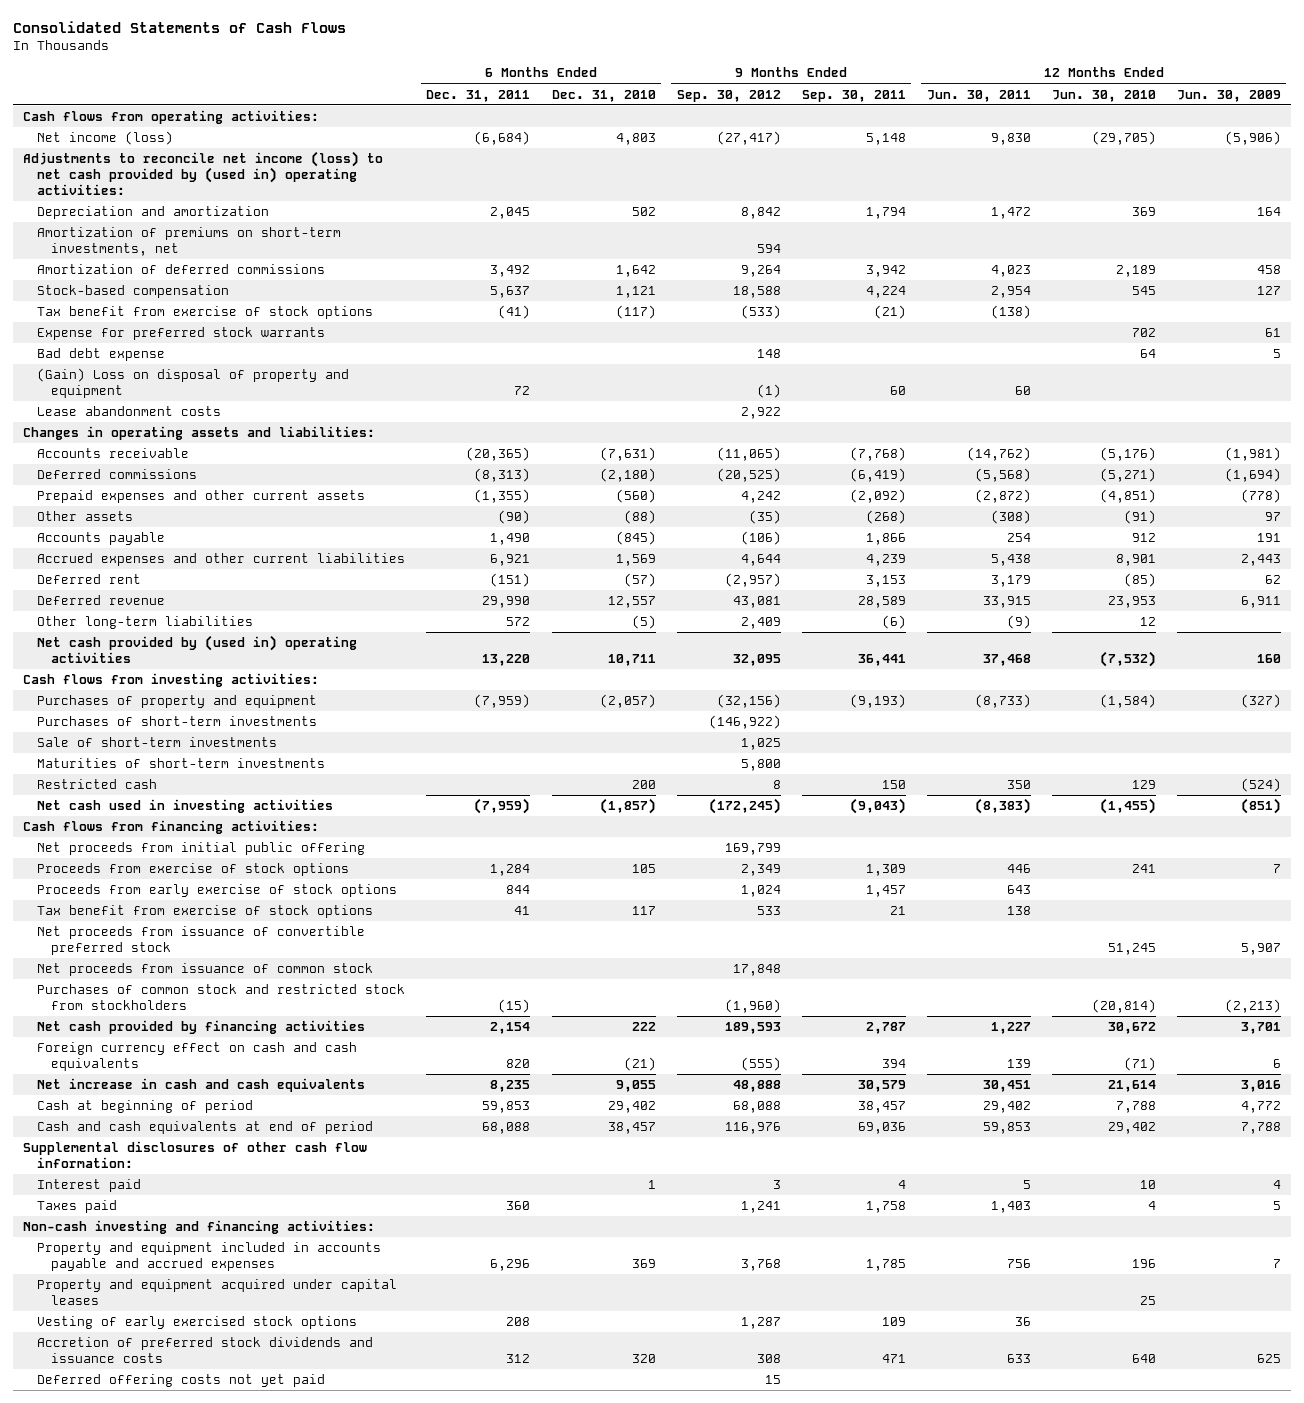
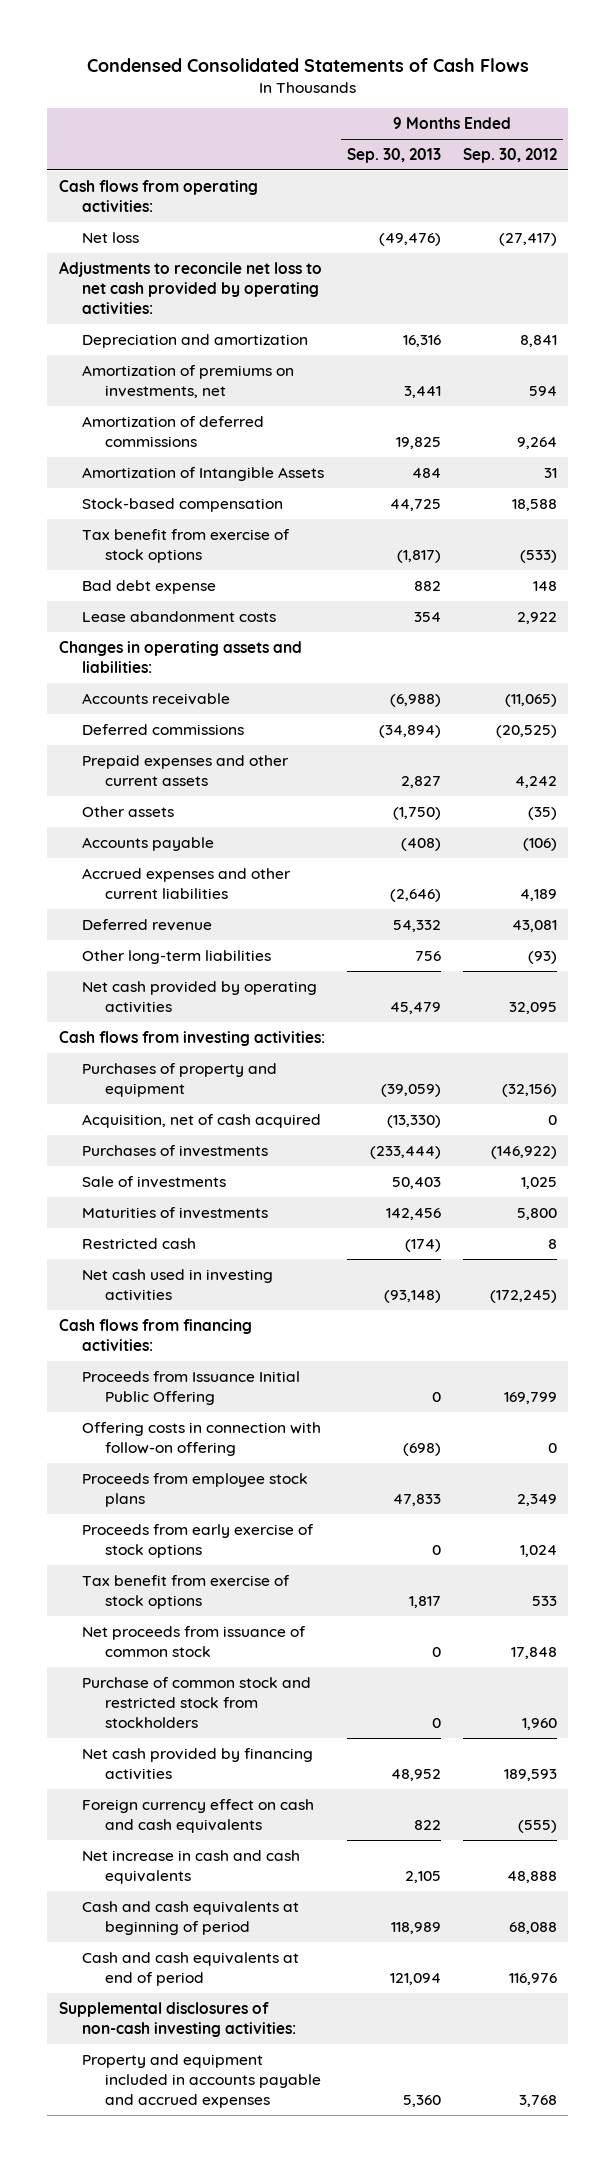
- Consolidated Statements of Cash Flows
+ Condensed Consolidated Statements of Cash Flows
- | 6 Months Ended Dec. 31, 2011 | 6 Months Ended Dec. 31, 2010 | 9 Months Ended Sep. 30, 2012 | 9 Months Ended Sep. 30, 2011 | 12 Months Ended Jun. 30, 2011 | 12 Months Ended Jun. 30, 2010 | 12 Months Ended Jun. 30, 2009
+ | 9 Months Ended Sep. 30, 2013 | 9 Months Ended Sep. 30, 2012
- Net income (loss) | (6,684) | 4,803 | (27,417) | 5,148 | 9,830 | (29,705) | (5,906)
- Adjustments to reconcile net income (loss) to net cash provided by (used in) operating activities:
- Depreciation and amortization | 2,045 | 502 | 8,842 | 1,794 | 1,472 | 369 | 164
- Amortization of premiums on short-term investments, net | | | 594 | | | |
+ Net loss | (49,476) | (27,417)
+ Adjustments to reconcile net loss to net cash provided by operating activities:
+ Depreciation and amortization | 16,316 | 8,841
+ Amortization of premiums on investments, net | 3,441 | 594
+ Amortization of Intangible Assets | 484 | 31
- Expense for preferred stock warrants | | | | | | 702 | 61
- (Gain) Loss on disposal of property and equipment | 72 | | (1) | 60 | 60 | |
- Accrued expenses and other current liabilities | 6,921 | 1,569 | 4,644 | 4,239 | 5,438 | 8,901 | 2,443
- Deferred rent | (151) | (57) | (2,957) | 3,153 | 3,179 | (85) | 62
+ Accrued expenses and other current liabilities | (2,646) | 4,189
- Other long-term liabilities | 572 | (5) | 2,409 | (6) | (9) | 12 |
- Net cash provided by (used in) operating activities | 13,220 | 10,711 | 32,095 | 36,441 | 37,468 | (7,532) | 160
+ Other long-term liabilities | 756 | (93)
+ Net cash provided by operating activities | 45,479 | 32,095
- Purchases of short-term investments | | | (146,922) | | | |
- Sale of short-term investments | | | 1,025 | | | |
- Maturities of short-term investments | | | 5,800 | | | |
+ Acquisition, net of cash acquired | (13,330) | 0
+ Purchases of investments | (233,444) | (146,922)
+ Sale of investments | 50,403 | 1,025
+ Maturities of investments | 142,456 | 5,800
- Net proceeds from initial public offering | | | 169,799 | | | |
- Proceeds from exercise of stock options | 1,284 | 105 | 2,349 | 1,309 | 446 | 241 | 7
+ Proceeds from Issuance Initial Public Offering | 0 | 169,799
+ Offering costs in connection with follow-on offering | (698) | 0
+ Proceeds from employee stock plans | 47,833 | 2,349
- Net proceeds from issuance of convertible preferred stock | | | | | | 51,245 | 5,907
- Purchases of common stock and restricted stock from stockholders | (15) | | (1,960) | | | (20,814) | (2,213)
+ Purchase of common stock and restricted stock from stockholders | 0 | 1,960
- Cash at beginning of period | 59,853 | 29,402 | 68,088 | 38,457 | 29,402 | 7,788 | 4,772
+ Cash and cash equivalents at beginning of period | 118,989 | 68,088
- Supplemental disclosures of other cash flow information:
- Interest paid | | 1 | 3 | 4 | 5 | 10 | 4
- Taxes paid | 360 | | 1,241 | 1,758 | 1,403 | 4 | 5
- Non-cash investing and financing activities:
+ Supplemental disclosures of non-cash investing activities:
- Property and equipment acquired under capital leases | | | | | | 25 |
- Vesting of early exercised stock options | 208 | | 1,287 | 109 | 36 | |
- Accretion of preferred stock dividends and issuance costs | 312 | 320 | 308 | 471 | 633 | 640 | 625
- Deferred offering costs not yet paid | | | 15 | | | |

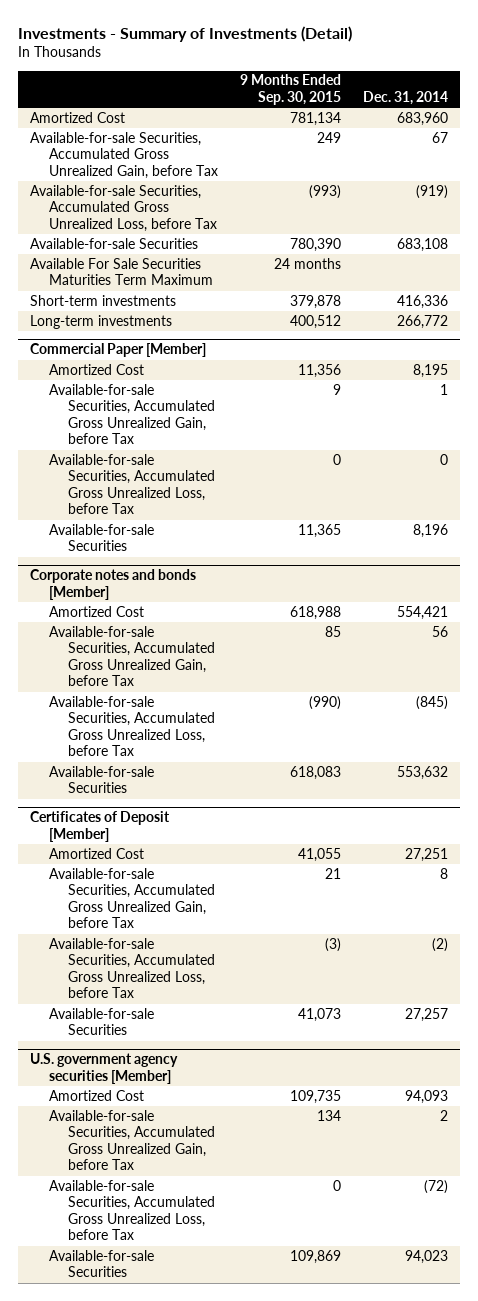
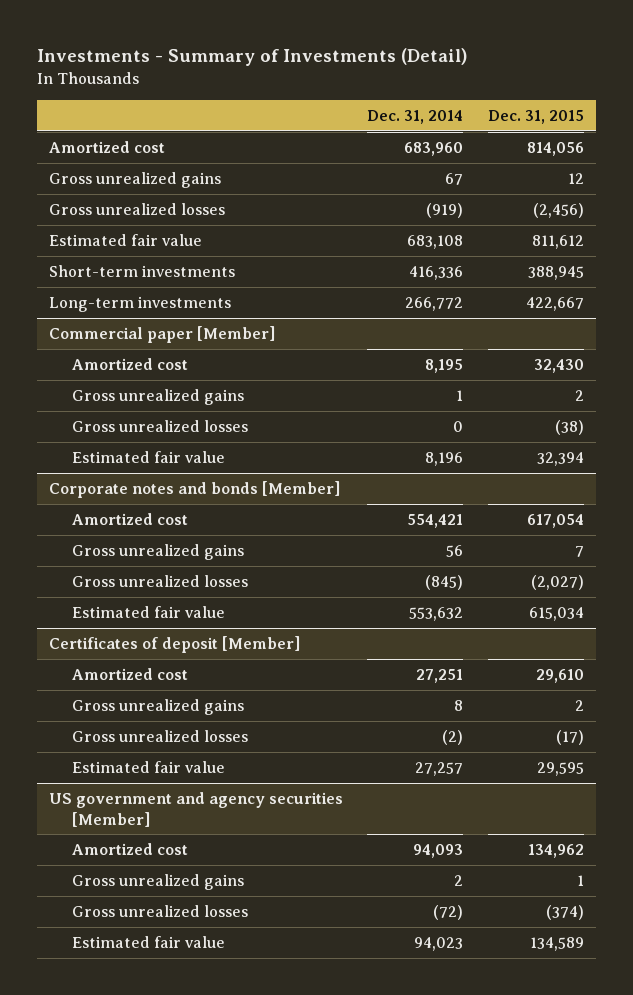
- | 9 Months Ended Sep. 30, 2015 | Dec. 31, 2014
+ | Dec. 31, 2014 | Dec. 31, 2015
- Amortized Cost | 781,134 | 683,960
- Available-for-sale Securities, Accumulated Gross Unrealized Gain, before Tax | 249 | 67
- Available-for-sale Securities, Accumulated Gross Unrealized Loss, before Tax | (993) | (919)
- Available-for-sale Securities | 780,390 | 683,108
- Available For Sale Securities Maturities Term Maximum | 24 months |
+ Amortized cost | 683,960 | 814,056
+ Gross unrealized gains | 67 | 12
+ Gross unrealized losses | (919) | (2,456)
+ Estimated fair value | 683,108 | 811,612
- Commercial Paper [Member]
- Amortized Cost | 11,356 | 8,195
- Available-for-sale Securities, Accumulated Gross Unrealized Gain, before Tax | 9 | 1
- Available-for-sale Securities, Accumulated Gross Unrealized Loss, before Tax | 0 | 0
- Available-for-sale Securities | 11,365 | 8,196
+ Commercial paper [Member]
+ Amortized cost | 8,195 | 32,430
+ Gross unrealized gains | 1 | 2
+ Gross unrealized losses | 0 | (38)
+ Estimated fair value | 8,196 | 32,394
@ Corporate notes and bonds [Member]
- Amortized Cost | 618,988 | 554,421
- Available-for-sale Securities, Accumulated Gross Unrealized Gain, before Tax | 85 | 56
- Available-for-sale Securities, Accumulated Gross Unrealized Loss, before Tax | (990) | (845)
- Available-for-sale Securities | 618,083 | 553,632
- Certificates of Deposit [Member]
- Amortized Cost | 41,055 | 27,251
- Available-for-sale Securities, Accumulated Gross Unrealized Gain, before Tax | 21 | 8
- Available-for-sale Securities, Accumulated Gross Unrealized Loss, before Tax | (3) | (2)
- Available-for-sale Securities | 41,073 | 27,257
- U.S. government agency securities [Member]
- Amortized Cost | 109,735 | 94,093
- Available-for-sale Securities, Accumulated Gross Unrealized Gain, before Tax | 134 | 2
- Available-for-sale Securities, Accumulated Gross Unrealized Loss, before Tax | 0 | (72)
- Available-for-sale Securities | 109,869 | 94,023
@ Corporate notes and bonds [Member]
+ Amortized cost | 554,421 | 617,054
+ Gross unrealized gains | 56 | 7
+ Gross unrealized losses | (845) | (2,027)
+ Estimated fair value | 553,632 | 615,034
+ Certificates of deposit [Member]
+ Amortized cost | 27,251 | 29,610
+ Gross unrealized gains | 8 | 2
+ Gross unrealized losses | (2) | (17)
+ Estimated fair value | 27,257 | 29,595
+ US government and agency securities [Member]
+ Amortized cost | 94,093 | 134,962
+ Gross unrealized gains | 2 | 1
+ Gross unrealized losses | (72) | (374)
+ Estimated fair value | 94,023 | 134,589

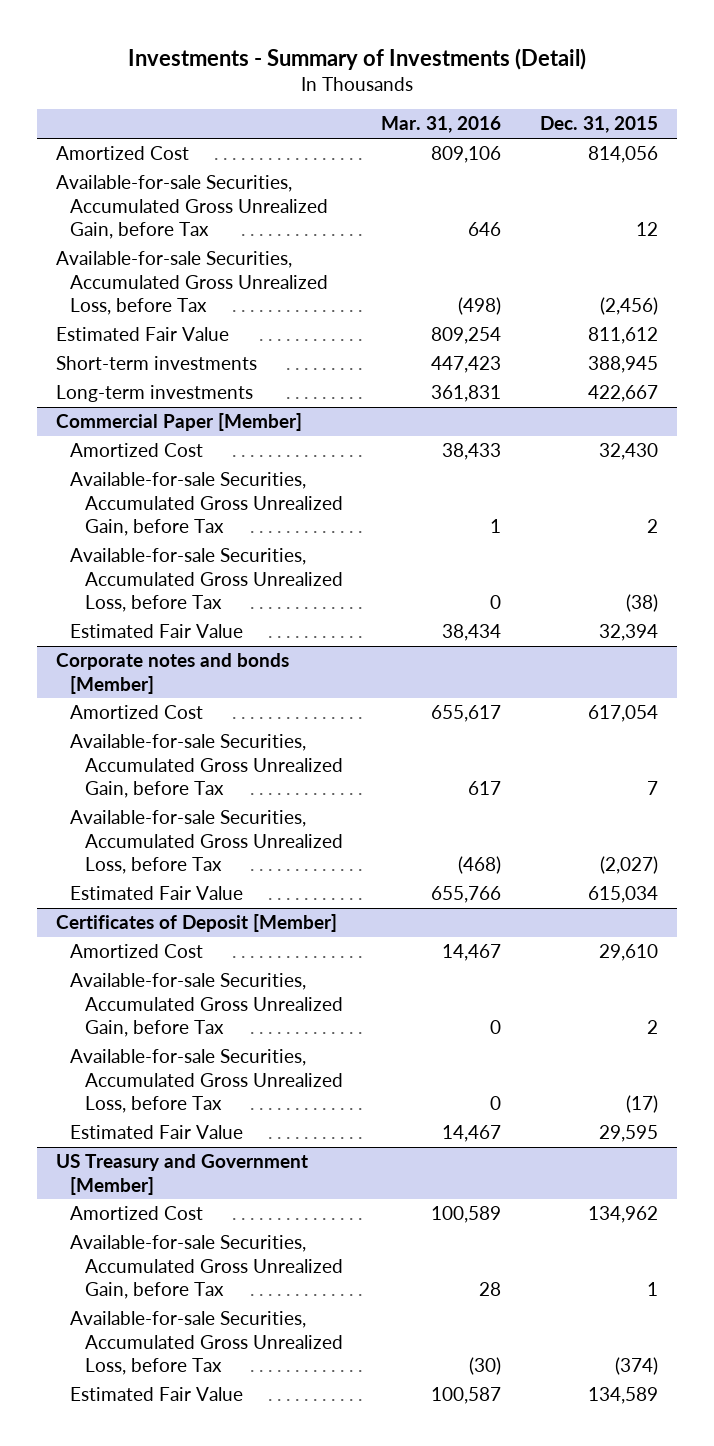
- | Dec. 31, 2014 | Dec. 31, 2015
+ | Mar. 31, 2016 | Dec. 31, 2015
- Amortized cost | 683,960 | 814,056
- Gross unrealized gains | 67 | 12
- Gross unrealized losses | (919) | (2,456)
- Estimated fair value | 683,108 | 811,612
+ Amortized Cost | 809,106 | 814,056
+ Available-for-sale Securities, Accumulated Gross Unrealized Gain, before Tax | 646 | 12
+ Available-for-sale Securities, Accumulated Gross Unrealized Loss, before Tax | (498) | (2,456)
+ Estimated Fair Value | 809,254 | 811,612
- Commercial paper [Member]
- Amortized cost | 8,195 | 32,430
- Gross unrealized gains | 1 | 2
- Gross unrealized losses | 0 | (38)
- Estimated fair value | 8,196 | 32,394
+ Commercial Paper [Member]
+ Amortized Cost | 38,433 | 32,430
+ Available-for-sale Securities, Accumulated Gross Unrealized Gain, before Tax | 1 | 2
+ Available-for-sale Securities, Accumulated Gross Unrealized Loss, before Tax | 0 | (38)
+ Estimated Fair Value | 38,434 | 32,394
@ Corporate notes and bonds [Member]
- Amortized cost | 554,421 | 617,054
- Gross unrealized gains | 56 | 7
- Gross unrealized losses | (845) | (2,027)
- Estimated fair value | 553,632 | 615,034
- Certificates of deposit [Member]
- Amortized cost | 27,251 | 29,610
- Gross unrealized gains | 8 | 2
- Gross unrealized losses | (2) | (17)
- Estimated fair value | 27,257 | 29,595
- US government and agency securities [Member]
- Amortized cost | 94,093 | 134,962
- Gross unrealized gains | 2 | 1
- Gross unrealized losses | (72) | (374)
- Estimated fair value | 94,023 | 134,589
@ Corporate notes and bonds [Member]
+ Amortized Cost | 655,617 | 617,054
+ Available-for-sale Securities, Accumulated Gross Unrealized Gain, before Tax | 617 | 7
+ Available-for-sale Securities, Accumulated Gross Unrealized Loss, before Tax | (468) | (2,027)
+ Estimated Fair Value | 655,766 | 615,034
+ Certificates of Deposit [Member]
+ Amortized Cost | 14,467 | 29,610
+ Available-for-sale Securities, Accumulated Gross Unrealized Gain, before Tax | 0 | 2
+ Available-for-sale Securities, Accumulated Gross Unrealized Loss, before Tax | 0 | (17)
+ Estimated Fair Value | 14,467 | 29,595
+ US Treasury and Government [Member]
+ Amortized Cost | 100,589 | 134,962
+ Available-for-sale Securities, Accumulated Gross Unrealized Gain, before Tax | 28 | 1
+ Available-for-sale Securities, Accumulated Gross Unrealized Loss, before Tax | (30) | (374)
+ Estimated Fair Value | 100,587 | 134,589

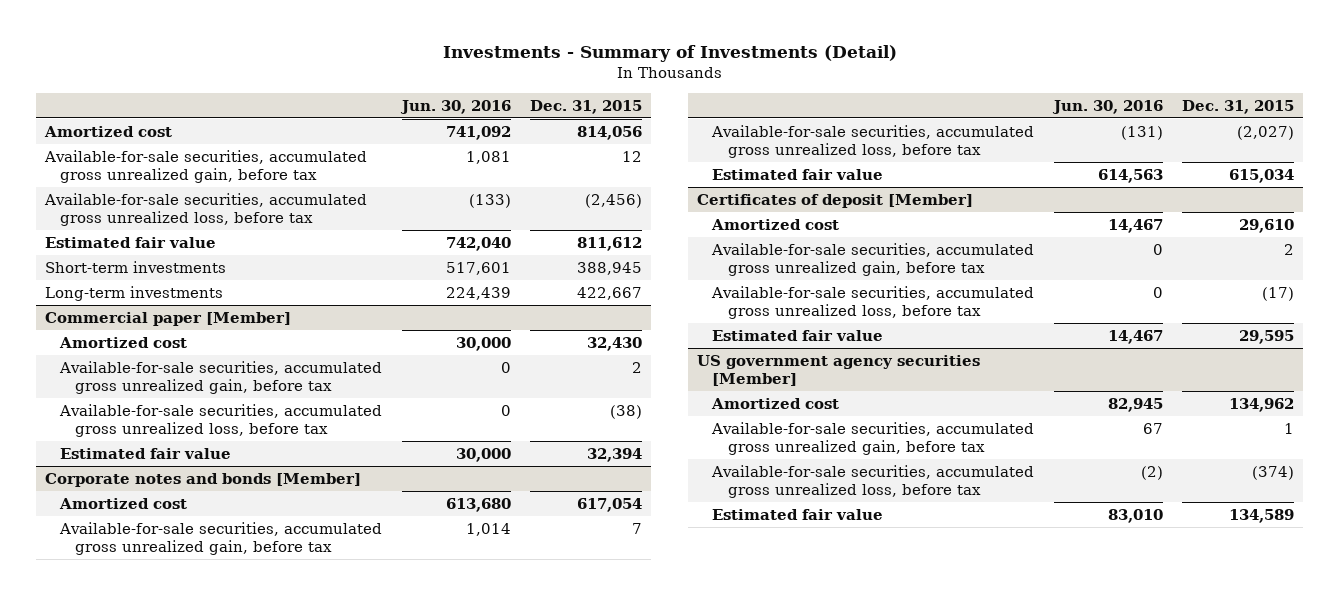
- | Mar. 31, 2016 | Dec. 31, 2015
+ | Jun. 30, 2016 | Dec. 31, 2015
- Amortized Cost | 809,106 | 814,056
- Available-for-sale Securities, Accumulated Gross Unrealized Gain, before Tax | 646 | 12
- Available-for-sale Securities, Accumulated Gross Unrealized Loss, before Tax | (498) | (2,456)
- Estimated Fair Value | 809,254 | 811,612
+ Amortized cost | 741,092 | 814,056
+ Available-for-sale securities, accumulated gross unrealized gain, before tax | 1,081 | 12
+ Available-for-sale securities, accumulated gross unrealized loss, before tax | (133) | (2,456)
+ Estimated fair value | 742,040 | 811,612
- Commercial Paper [Member]
- Amortized Cost | 38,433 | 32,430
- Available-for-sale Securities, Accumulated Gross Unrealized Gain, before Tax | 1 | 2
- Available-for-sale Securities, Accumulated Gross Unrealized Loss, before Tax | 0 | (38)
- Estimated Fair Value | 38,434 | 32,394
+ Commercial paper [Member]
+ Amortized cost | 30,000 | 32,430
+ Available-for-sale securities, accumulated gross unrealized gain, before tax | 0 | 2
+ Available-for-sale securities, accumulated gross unrealized loss, before tax | 0 | (38)
+ Estimated fair value | 30,000 | 32,394
@ Corporate notes and bonds [Member]
- Amortized Cost | 655,617 | 617,054
- Available-for-sale Securities, Accumulated Gross Unrealized Gain, before Tax | 617 | 7
- Available-for-sale Securities, Accumulated Gross Unrealized Loss, before Tax | (468) | (2,027)
- Estimated Fair Value | 655,766 | 615,034
- Certificates of Deposit [Member]
- Amortized Cost | 14,467 | 29,610
- Available-for-sale Securities, Accumulated Gross Unrealized Gain, before Tax | 0 | 2
- Available-for-sale Securities, Accumulated Gross Unrealized Loss, before Tax | 0 | (17)
- Estimated Fair Value | 14,467 | 29,595
- US Treasury and Government [Member]
- Amortized Cost | 100,589 | 134,962
- Available-for-sale Securities, Accumulated Gross Unrealized Gain, before Tax | 28 | 1
- Available-for-sale Securities, Accumulated Gross Unrealized Loss, before Tax | (30) | (374)
- Estimated Fair Value | 100,587 | 134,589
@ Corporate notes and bonds [Member]
+ Amortized cost | 613,680 | 617,054
+ Available-for-sale securities, accumulated gross unrealized gain, before tax | 1,014 | 7
+ Available-for-sale securities, accumulated gross unrealized loss, before tax | (131) | (2,027)
+ Estimated fair value | 614,563 | 615,034
+ Certificates of deposit [Member]
+ Amortized cost | 14,467 | 29,610
+ Available-for-sale securities, accumulated gross unrealized gain, before tax | 0 | 2
+ Available-for-sale securities, accumulated gross unrealized loss, before tax | 0 | (17)
+ Estimated fair value | 14,467 | 29,595
+ US government agency securities [Member]
+ Amortized cost | 82,945 | 134,962
+ Available-for-sale securities, accumulated gross unrealized gain, before tax | 67 | 1
+ Available-for-sale securities, accumulated gross unrealized loss, before tax | (2) | (374)
+ Estimated fair value | 83,010 | 134,589

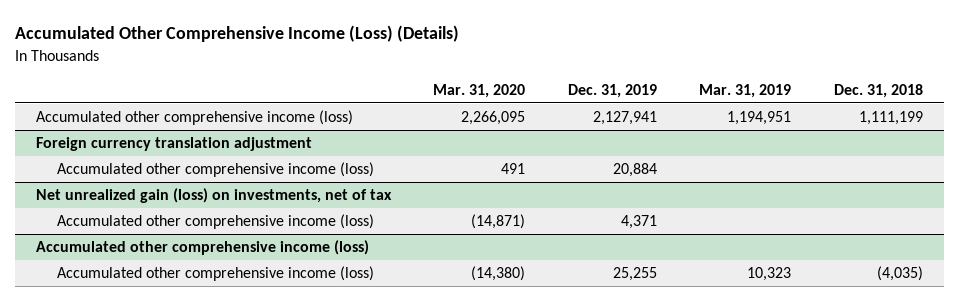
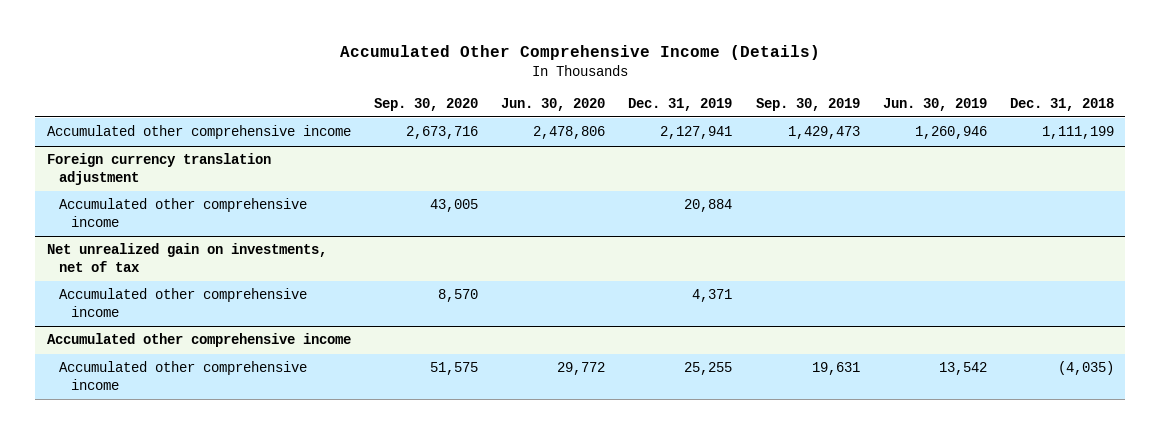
- Accumulated Other Comprehensive Income (Loss) (Details)
+ Accumulated Other Comprehensive Income (Details)
- | Mar. 31, 2020 | Dec. 31, 2019 | Mar. 31, 2019 | Dec. 31, 2018
+ | Sep. 30, 2020 | Jun. 30, 2020 | Dec. 31, 2019 | Sep. 30, 2019 | Jun. 30, 2019 | Dec. 31, 2018
- Accumulated other comprehensive income (loss) | 2,266,095 | 2,127,941 | 1,194,951 | 1,111,199
+ Accumulated other comprehensive income | 2,673,716 | 2,478,806 | 2,127,941 | 1,429,473 | 1,260,946 | 1,111,199
@ Foreign currency translation adjustment
- Accumulated other comprehensive income (loss) | 491 | 20,884 | |
- Net unrealized gain (loss) on investments, net of tax
- Accumulated other comprehensive income (loss) | (14,871) | 4,371 | |
- Accumulated other comprehensive income (loss)
- Accumulated other comprehensive income (loss) | (14,380) | 25,255 | 10,323 | (4,035)
@ Foreign currency translation adjustment
+ Accumulated other comprehensive income | 43,005 | | 20,884 | | |
+ Net unrealized gain on investments, net of tax
+ Accumulated other comprehensive income | 8,570 | | 4,371 | | |
+ Accumulated other comprehensive income
+ Accumulated other comprehensive income | 51,575 | 29,772 | 25,255 | 19,631 | 13,542 | (4,035)

